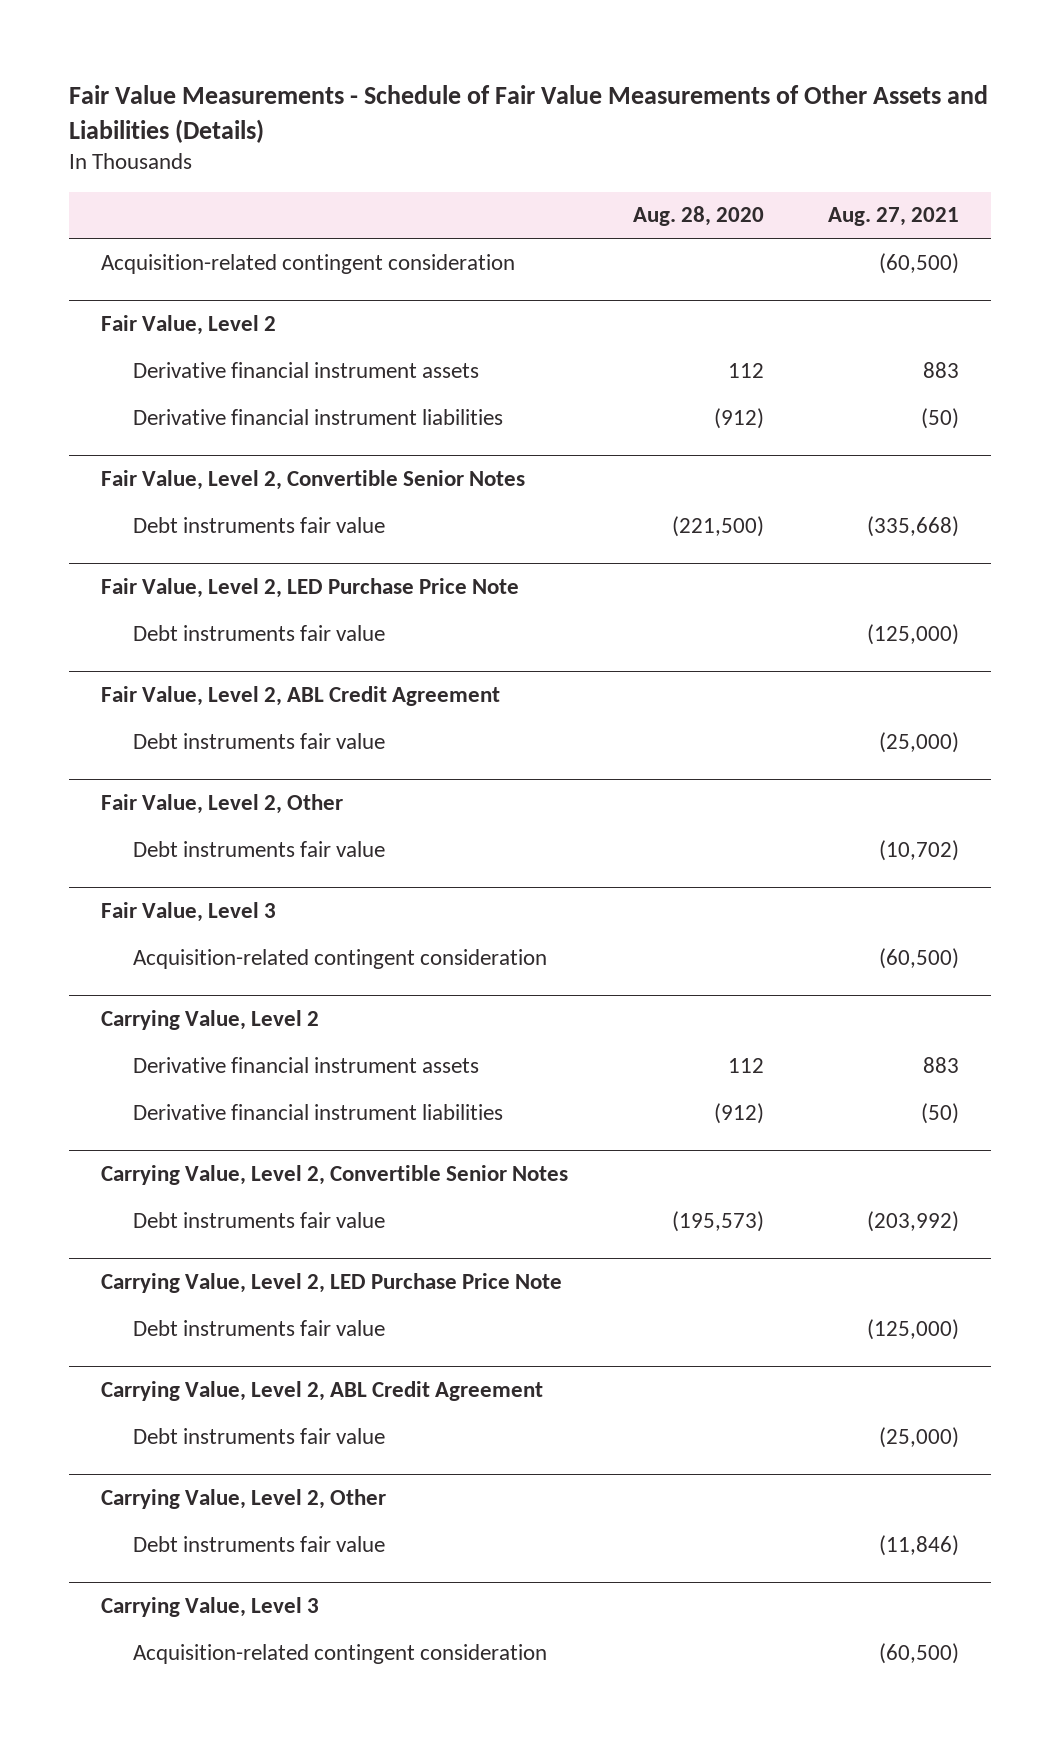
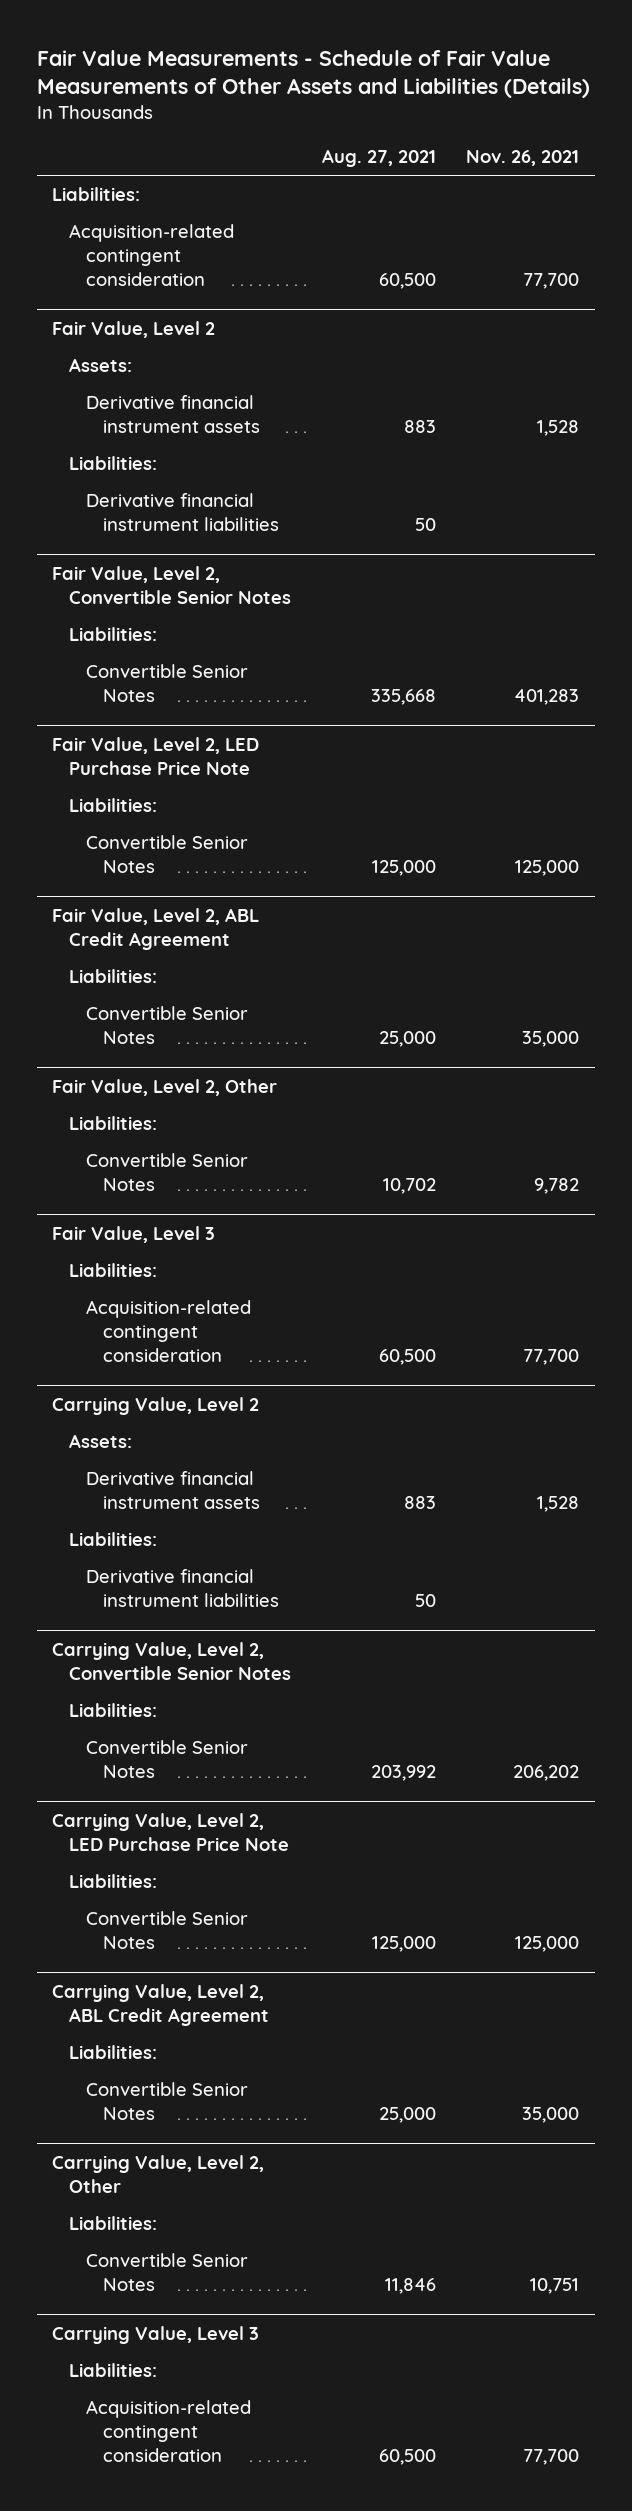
- | Aug. 28, 2020 | Aug. 27, 2021
+ | Aug. 27, 2021 | Nov. 26, 2021
- Acquisition-related contingent consideration | | (60,500)
+ Liabilities:
+ Acquisition-related contingent consideration | 60,500 | 77,700
@ Fair Value, Level 2
+ Assets:
- Derivative financial instrument liabilities | (912) | (50)
+ Liabilities:
+ Derivative financial instrument liabilities | 50 |
@ Fair Value, Level 2, Convertible Senior Notes
- Debt instruments fair value | (221,500) | (335,668)
+ Liabilities:
+ Convertible Senior Notes | 335,668 | 401,283
@ Fair Value, Level 2, LED Purchase Price Note
- Debt instruments fair value | | (125,000)
+ Liabilities:
+ Convertible Senior Notes | 125,000 | 125,000
@ Fair Value, Level 2, ABL Credit Agreement
- Debt instruments fair value | | (25,000)
+ Liabilities:
+ Convertible Senior Notes | 25,000 | 35,000
@ Fair Value, Level 2, Other
- Debt instruments fair value | | (10,702)
+ Liabilities:
+ Convertible Senior Notes | 10,702 | 9,782
@ Fair Value, Level 3
- Acquisition-related contingent consideration | | (60,500)
+ Liabilities:
+ Acquisition-related contingent consideration | 60,500 | 77,700
@ Carrying Value, Level 2
+ Assets:
- Derivative financial instrument liabilities | (912) | (50)
+ Liabilities:
+ Derivative financial instrument liabilities | 50 |
@ Carrying Value, Level 2, Convertible Senior Notes
- Debt instruments fair value | (195,573) | (203,992)
+ Liabilities:
+ Convertible Senior Notes | 203,992 | 206,202
@ Carrying Value, Level 2, LED Purchase Price Note
- Debt instruments fair value | | (125,000)
+ Liabilities:
+ Convertible Senior Notes | 125,000 | 125,000
@ Carrying Value, Level 2, ABL Credit Agreement
- Debt instruments fair value | | (25,000)
+ Liabilities:
+ Convertible Senior Notes | 25,000 | 35,000
@ Carrying Value, Level 2, Other
- Debt instruments fair value | | (11,846)
+ Liabilities:
+ Convertible Senior Notes | 11,846 | 10,751
@ Carrying Value, Level 3
- Acquisition-related contingent consideration | | (60,500)
+ Liabilities:
+ Acquisition-related contingent consideration | 60,500 | 77,700

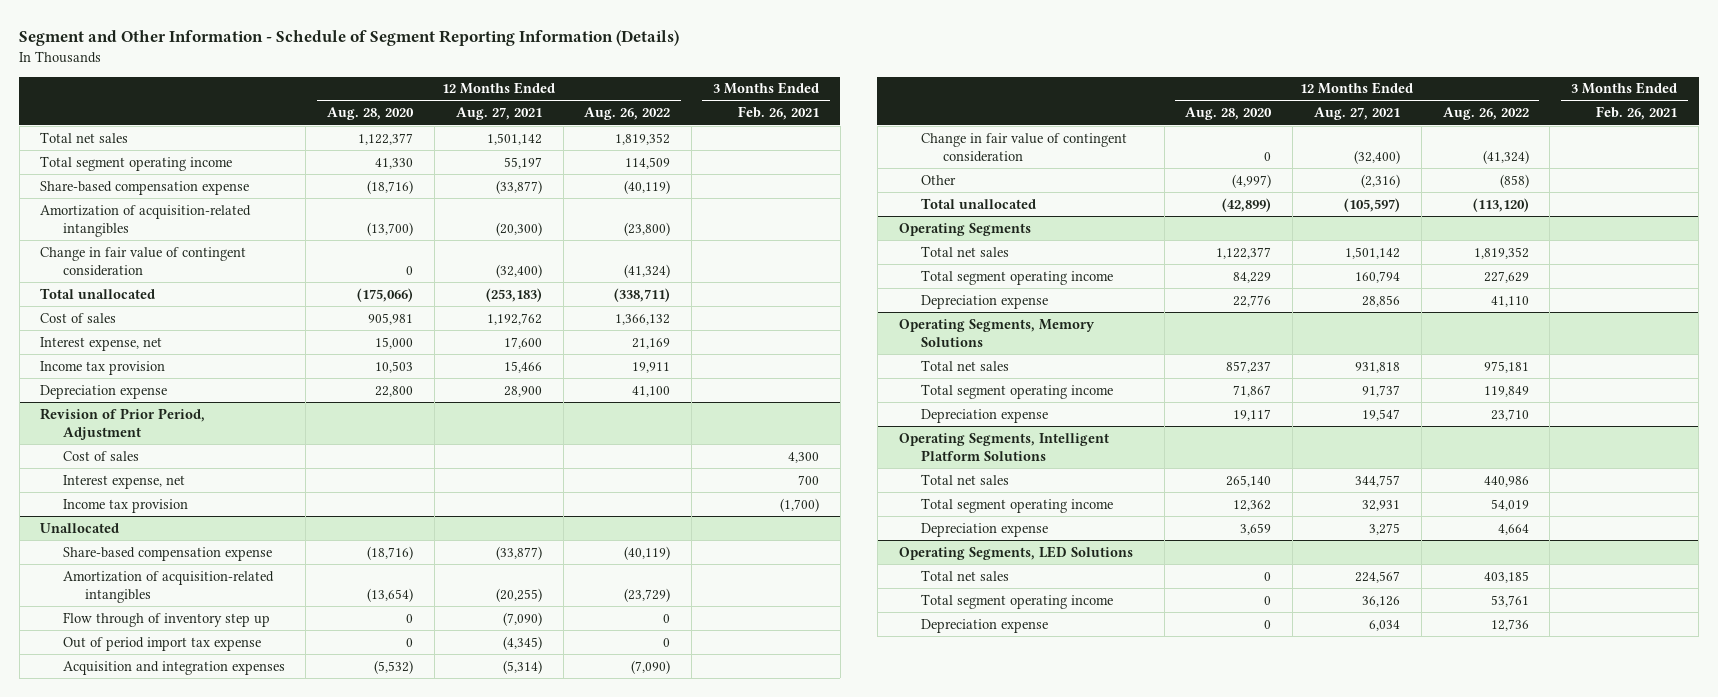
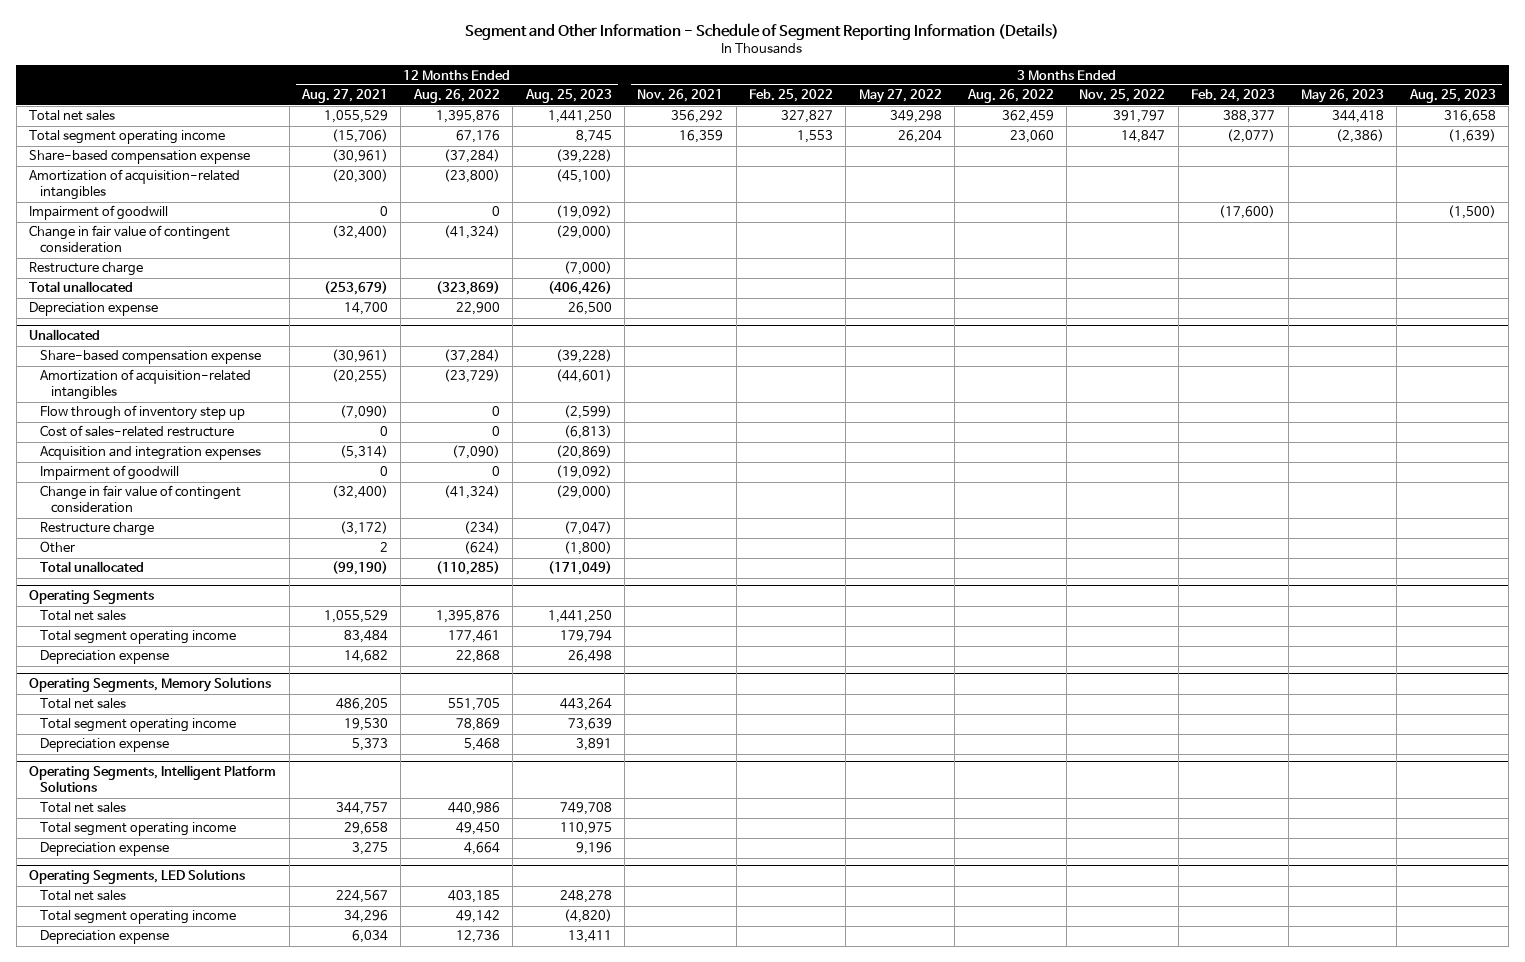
- | 12 Months Ended Aug. 28, 2020 | 12 Months Ended Aug. 27, 2021 | 12 Months Ended Aug. 26, 2022 | 3 Months Ended Feb. 26, 2021
+ | 12 Months Ended Aug. 27, 2021 | 12 Months Ended Aug. 26, 2022 | 12 Months Ended Aug. 25, 2023 | 3 Months Ended Nov. 26, 2021 | 3 Months Ended Feb. 25, 2022 | 3 Months Ended May 27, 2022 | 3 Months Ended Aug. 26, 2022 | 3 Months Ended Nov. 25, 2022 | 3 Months Ended Feb. 24, 2023 | 3 Months Ended May 26, 2023 | 3 Months Ended Aug. 25, 2023
- Total net sales | 1,122,377 | 1,501,142 | 1,819,352 |
- Total segment operating income | 41,330 | 55,197 | 114,509 |
- Share-based compensation expense | (18,716) | (33,877) | (40,119) |
+ Total net sales | 1,055,529 | 1,395,876 | 1,441,250 | 356,292 | 327,827 | 349,298 | 362,459 | 391,797 | 388,377 | 344,418 | 316,658
+ Total segment operating income | (15,706) | 67,176 | 8,745 | 16,359 | 1,553 | 26,204 | 23,060 | 14,847 | (2,077) | (2,386) | (1,639)
+ Share-based compensation expense | (30,961) | (37,284) | (39,228) | | | | | | | |
+ Impairment of goodwill | 0 | 0 | (19,092) | | | | | | (17,600) | | (1,500)
- Total unallocated | (175,066) | (253,183) | (338,711) |
- Cost of sales | 905,981 | 1,192,762 | 1,366,132 |
- Interest expense, net | 15,000 | 17,600 | 21,169 |
- Income tax provision | 10,503 | 15,466 | 19,911 |
- Depreciation expense | 22,800 | 28,900 | 41,100 |
- Revision of Prior Period, Adjustment
- Cost of sales | | | | 4,300
- Interest expense, net | | | | 700
- Income tax provision | | | | (1,700)
+ Restructure charge | | | (7,000) | | | | | | | |
+ Total unallocated | (253,679) | (323,869) | (406,426) | | | | | | | |
+ Depreciation expense | 14,700 | 22,900 | 26,500 | | | | | | | |
@ Unallocated
- Share-based compensation expense | (18,716) | (33,877) | (40,119) |
+ Share-based compensation expense | (30,961) | (37,284) | (39,228) | | | | | | | |
- Out of period import tax expense | 0 | (4,345) | 0 |
+ Cost of sales-related restructure | 0 | 0 | (6,813) | | | | | | | |
+ Impairment of goodwill | 0 | 0 | (19,092) | | | | | | | |
- Other | (4,997) | (2,316) | (858) |
- Total unallocated | (42,899) | (105,597) | (113,120) |
+ Restructure charge | (3,172) | (234) | (7,047) | | | | | | | |
+ Other | 2 | (624) | (1,800) | | | | | | | |
+ Total unallocated | (99,190) | (110,285) | (171,049) | | | | | | | |
@ Operating Segments
- Total net sales | 1,122,377 | 1,501,142 | 1,819,352 |
- Total segment operating income | 84,229 | 160,794 | 227,629 |
- Depreciation expense | 22,776 | 28,856 | 41,110 |
+ Total net sales | 1,055,529 | 1,395,876 | 1,441,250 | | | | | | | |
+ Total segment operating income | 83,484 | 177,461 | 179,794 | | | | | | | |
+ Depreciation expense | 14,682 | 22,868 | 26,498 | | | | | | | |
@ Operating Segments, Memory Solutions
- Total net sales | 857,237 | 931,818 | 975,181 |
- Total segment operating income | 71,867 | 91,737 | 119,849 |
- Depreciation expense | 19,117 | 19,547 | 23,710 |
+ Total net sales | 486,205 | 551,705 | 443,264 | | | | | | | |
+ Total segment operating income | 19,530 | 78,869 | 73,639 | | | | | | | |
+ Depreciation expense | 5,373 | 5,468 | 3,891 | | | | | | | |
@ Operating Segments, Intelligent Platform Solutions
- Total segment operating income | 12,362 | 32,931 | 54,019 |
+ Total segment operating income | 29,658 | 49,450 | 110,975 | | | | | | | |
@ Operating Segments, LED Solutions
- Total segment operating income | 0 | 36,126 | 53,761 |
+ Total segment operating income | 34,296 | 49,142 | (4,820) | | | | | | | |

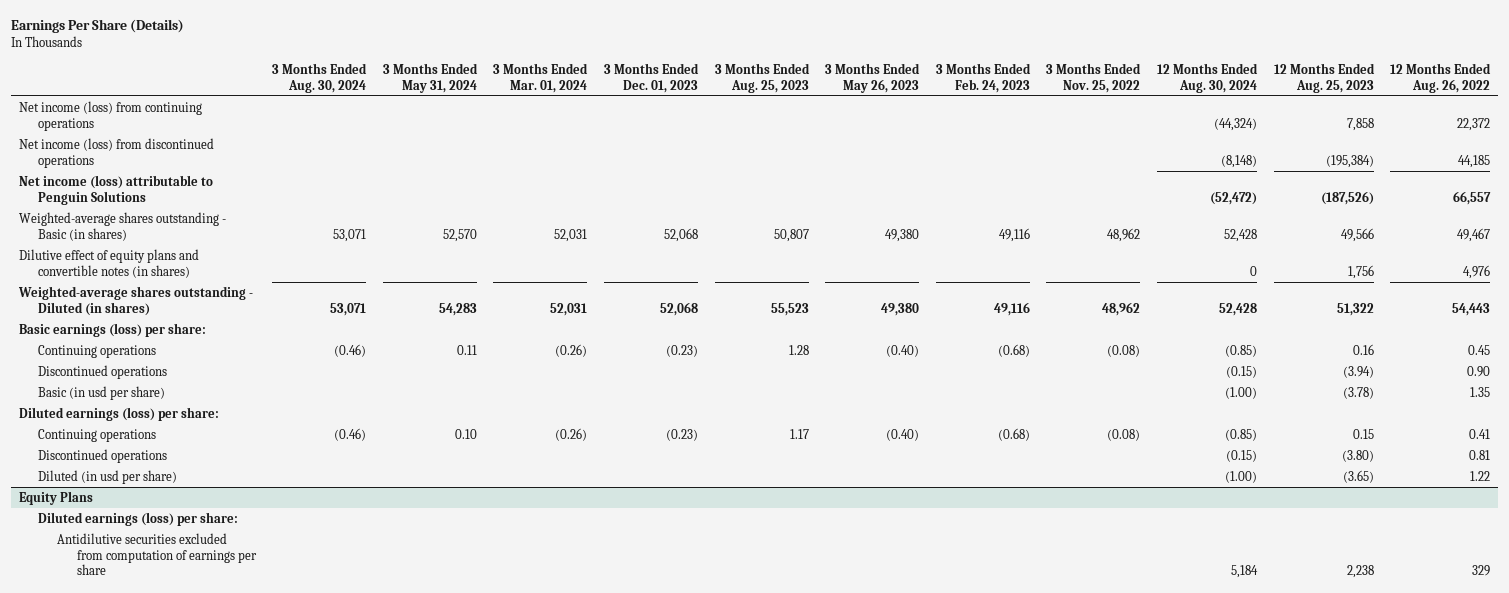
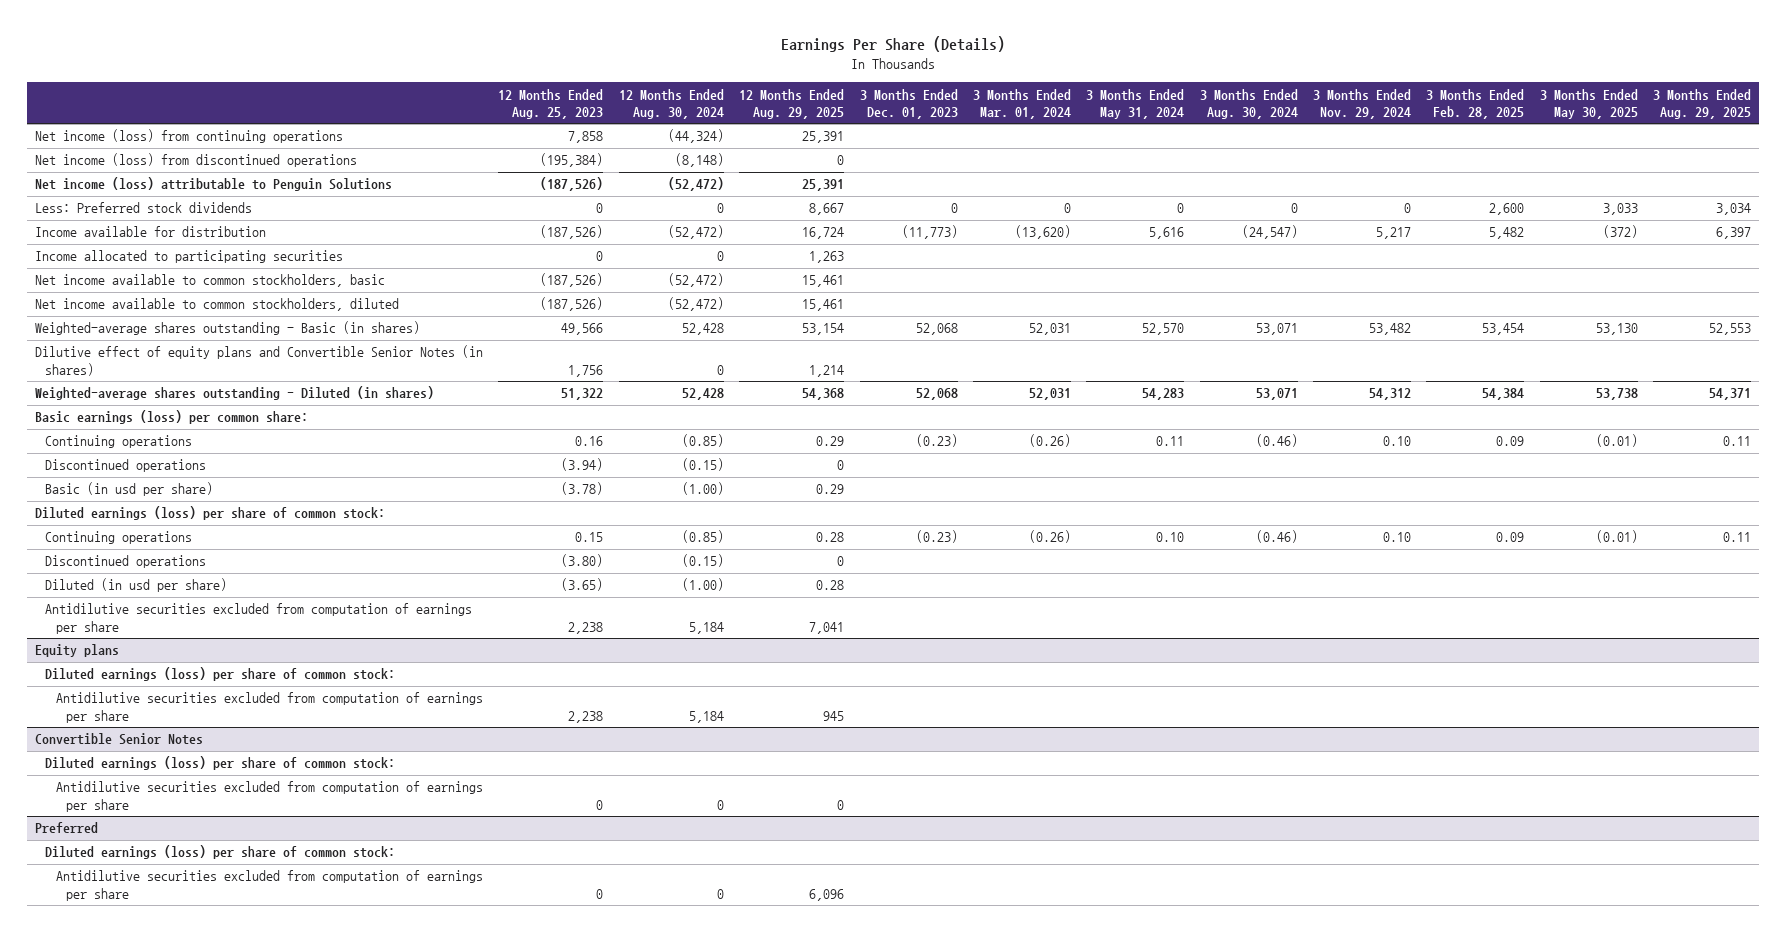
- | 3 Months Ended Aug. 30, 2024 | 3 Months Ended May 31, 2024 | 3 Months Ended Mar. 01, 2024 | 3 Months Ended Dec. 01, 2023 | 3 Months Ended Aug. 25, 2023 | 3 Months Ended May 26, 2023 | 3 Months Ended Feb. 24, 2023 | 3 Months Ended Nov. 25, 2022 | 12 Months Ended Aug. 30, 2024 | 12 Months Ended Aug. 25, 2023 | 12 Months Ended Aug. 26, 2022
+ | 12 Months Ended Aug. 25, 2023 | 12 Months Ended Aug. 30, 2024 | 12 Months Ended Aug. 29, 2025 | 3 Months Ended Dec. 01, 2023 | 3 Months Ended Mar. 01, 2024 | 3 Months Ended May 31, 2024 | 3 Months Ended Aug. 30, 2024 | 3 Months Ended Nov. 29, 2024 | 3 Months Ended Feb. 28, 2025 | 3 Months Ended May 30, 2025 | 3 Months Ended Aug. 29, 2025
+ Less: Preferred stock dividends | 0 | 0 | 8,667 | 0 | 0 | 0 | 0 | 0 | 2,600 | 3,033 | 3,034
+ Income available for distribution | (187,526) | (52,472) | 16,724 | (11,773) | (13,620) | 5,616 | (24,547) | 5,217 | 5,482 | (372) | 6,397
+ Income allocated to participating securities | 0 | 0 | 1,263 | | | | | | | |
+ Net income available to common stockholders, basic | (187,526) | (52,472) | 15,461 | | | | | | | |
+ Net income available to common stockholders, diluted | (187,526) | (52,472) | 15,461 | | | | | | | |
- Dilutive effect of equity plans and convertible notes (in shares) | | | | | | | | | 0 | 1,756 | 4,976
+ Dilutive effect of equity plans and Convertible Senior Notes (in shares) | 1,756 | 0 | 1,214 | | | | | | | |
- Basic earnings (loss) per share:
+ Basic earnings (loss) per common share:
- Diluted earnings (loss) per share:
+ Diluted earnings (loss) per share of common stock:
- Equity Plans
- Diluted earnings (loss) per share:
+ Equity plans
+ Diluted earnings (loss) per share of common stock:
+ Antidilutive securities excluded from computation of earnings per share | 2,238 | 5,184 | 945 | | | | | | | |
+ Convertible Senior Notes
+ Diluted earnings (loss) per share of common stock:
+ Antidilutive securities excluded from computation of earnings per share | 0 | 0 | 0 | | | | | | | |
+ Preferred
+ Diluted earnings (loss) per share of common stock:
+ Antidilutive securities excluded from computation of earnings per share | 0 | 0 | 6,096 | | | | | | | |

